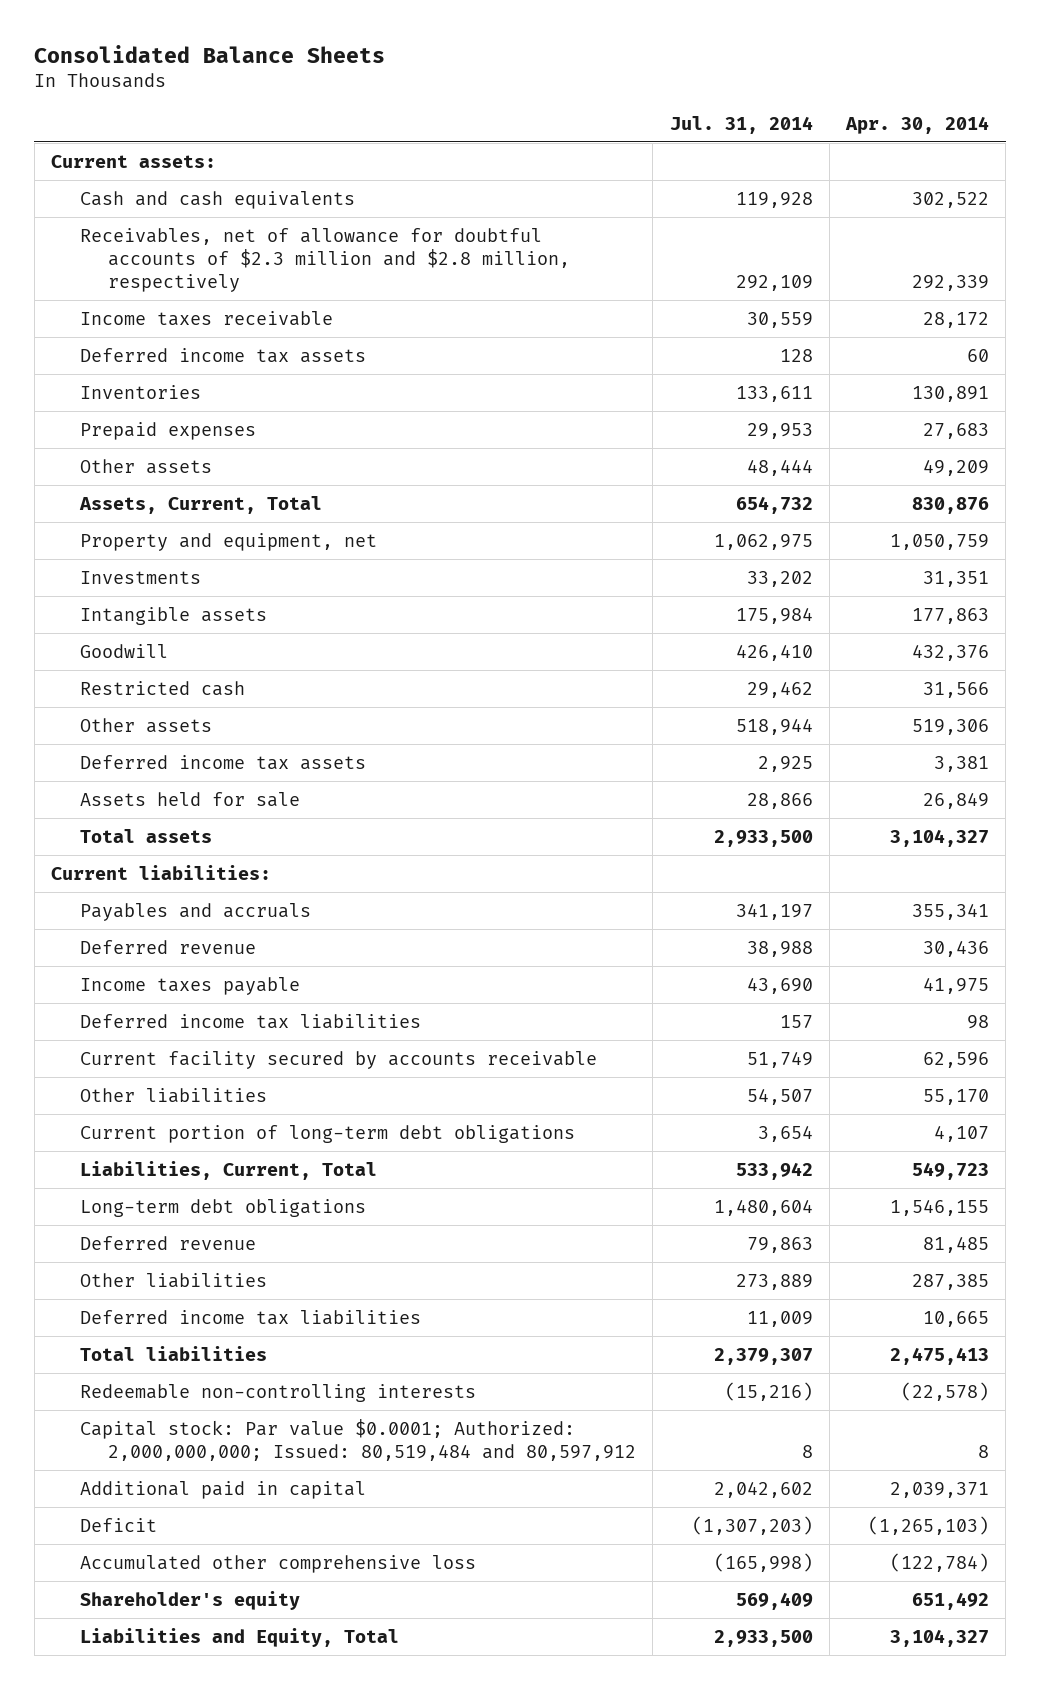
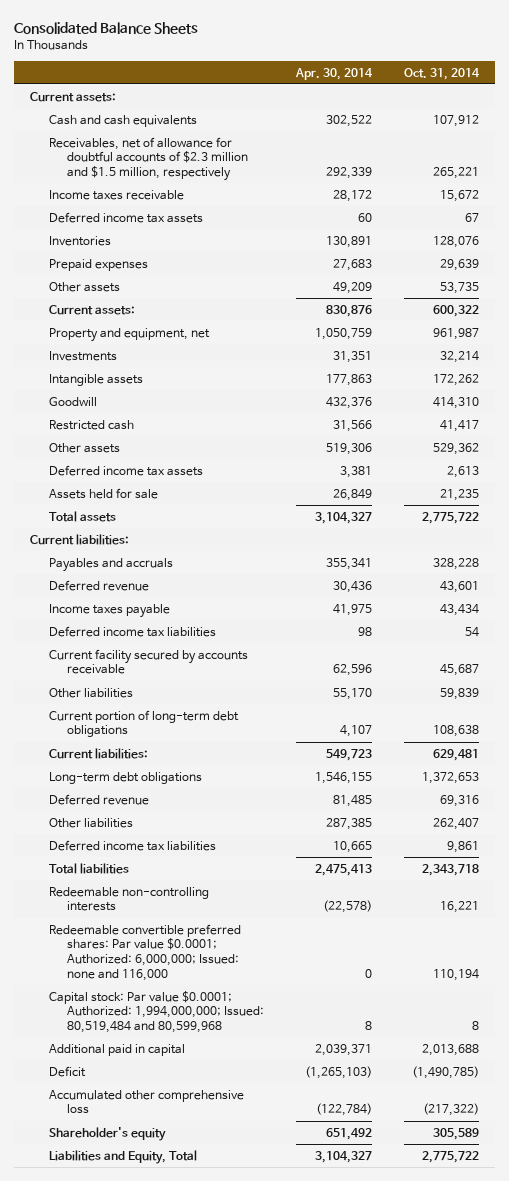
- | Jul. 31, 2014 | Apr. 30, 2014
+ | Apr. 30, 2014 | Oct. 31, 2014
- Receivables, net of allowance for doubtful accounts of $2.3 million and $2.8 million, respectively | 292,109 | 292,339
+ Receivables, net of allowance for doubtful accounts of $2.3 million and $1.5 million, respectively | 292,339 | 265,221
- Assets, Current, Total | 654,732 | 830,876
+ Current assets: | 830,876 | 600,322
- Liabilities, Current, Total | 533,942 | 549,723
+ Current liabilities: | 549,723 | 629,481
- Capital stock: Par value $0.0001; Authorized: 2,000,000,000; Issued: 80,519,484 and 80,597,912 | 8 | 8
+ Redeemable convertible preferred shares: Par value $0.0001; Authorized: 6,000,000; Issued: none and 116,000 | 0 | 110,194
+ Capital stock: Par value $0.0001; Authorized: 1,994,000,000; Issued: 80,519,484 and 80,599,968 | 8 | 8

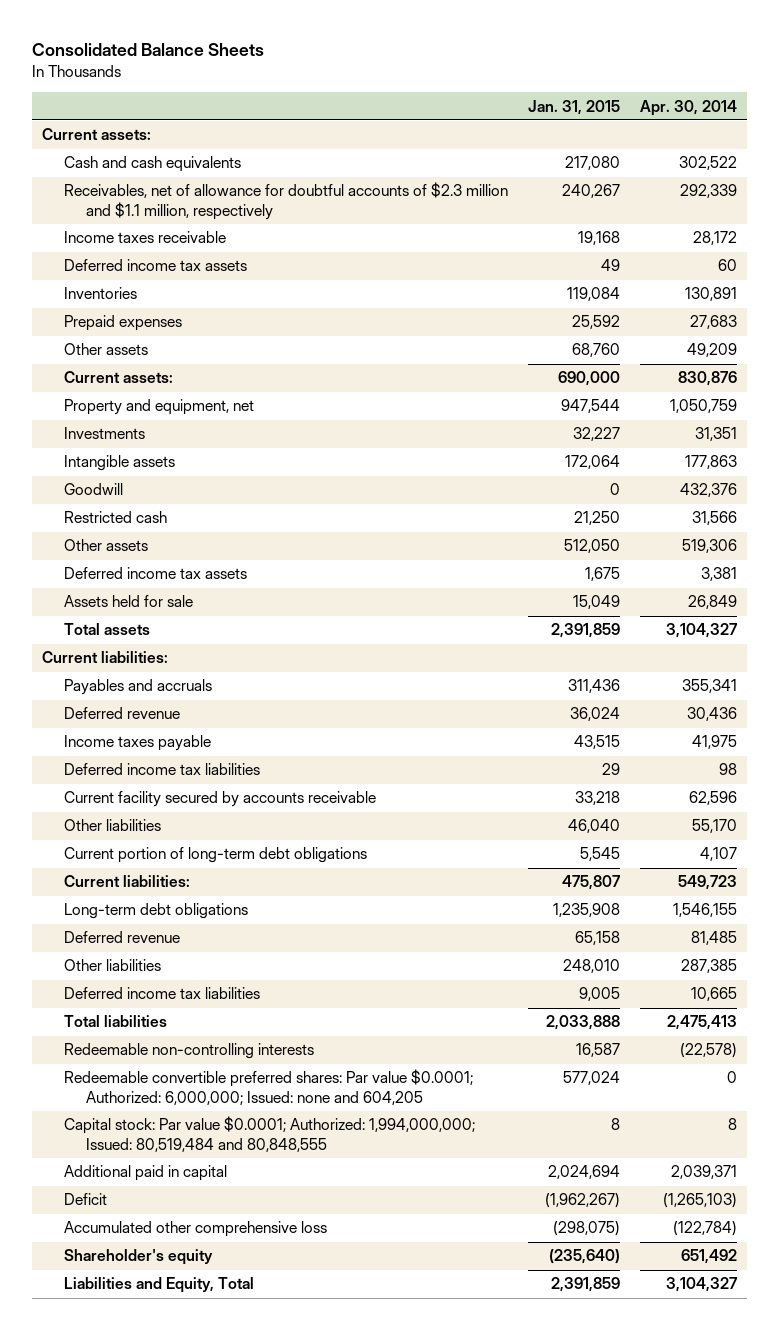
- | Apr. 30, 2014 | Oct. 31, 2014
+ | Jan. 31, 2015 | Apr. 30, 2014
- Receivables, net of allowance for doubtful accounts of $2.3 million and $1.5 million, respectively | 292,339 | 265,221
+ Receivables, net of allowance for doubtful accounts of $2.3 million and $1.1 million, respectively | 240,267 | 292,339
- Redeemable convertible preferred shares: Par value $0.0001; Authorized: 6,000,000; Issued: none and 116,000 | 0 | 110,194
- Capital stock: Par value $0.0001; Authorized: 1,994,000,000; Issued: 80,519,484 and 80,599,968 | 8 | 8
+ Redeemable convertible preferred shares: Par value $0.0001; Authorized: 6,000,000; Issued: none and 604,205 | 577,024 | 0
+ Capital stock: Par value $0.0001; Authorized: 1,994,000,000; Issued: 80,519,484 and 80,848,555 | 8 | 8

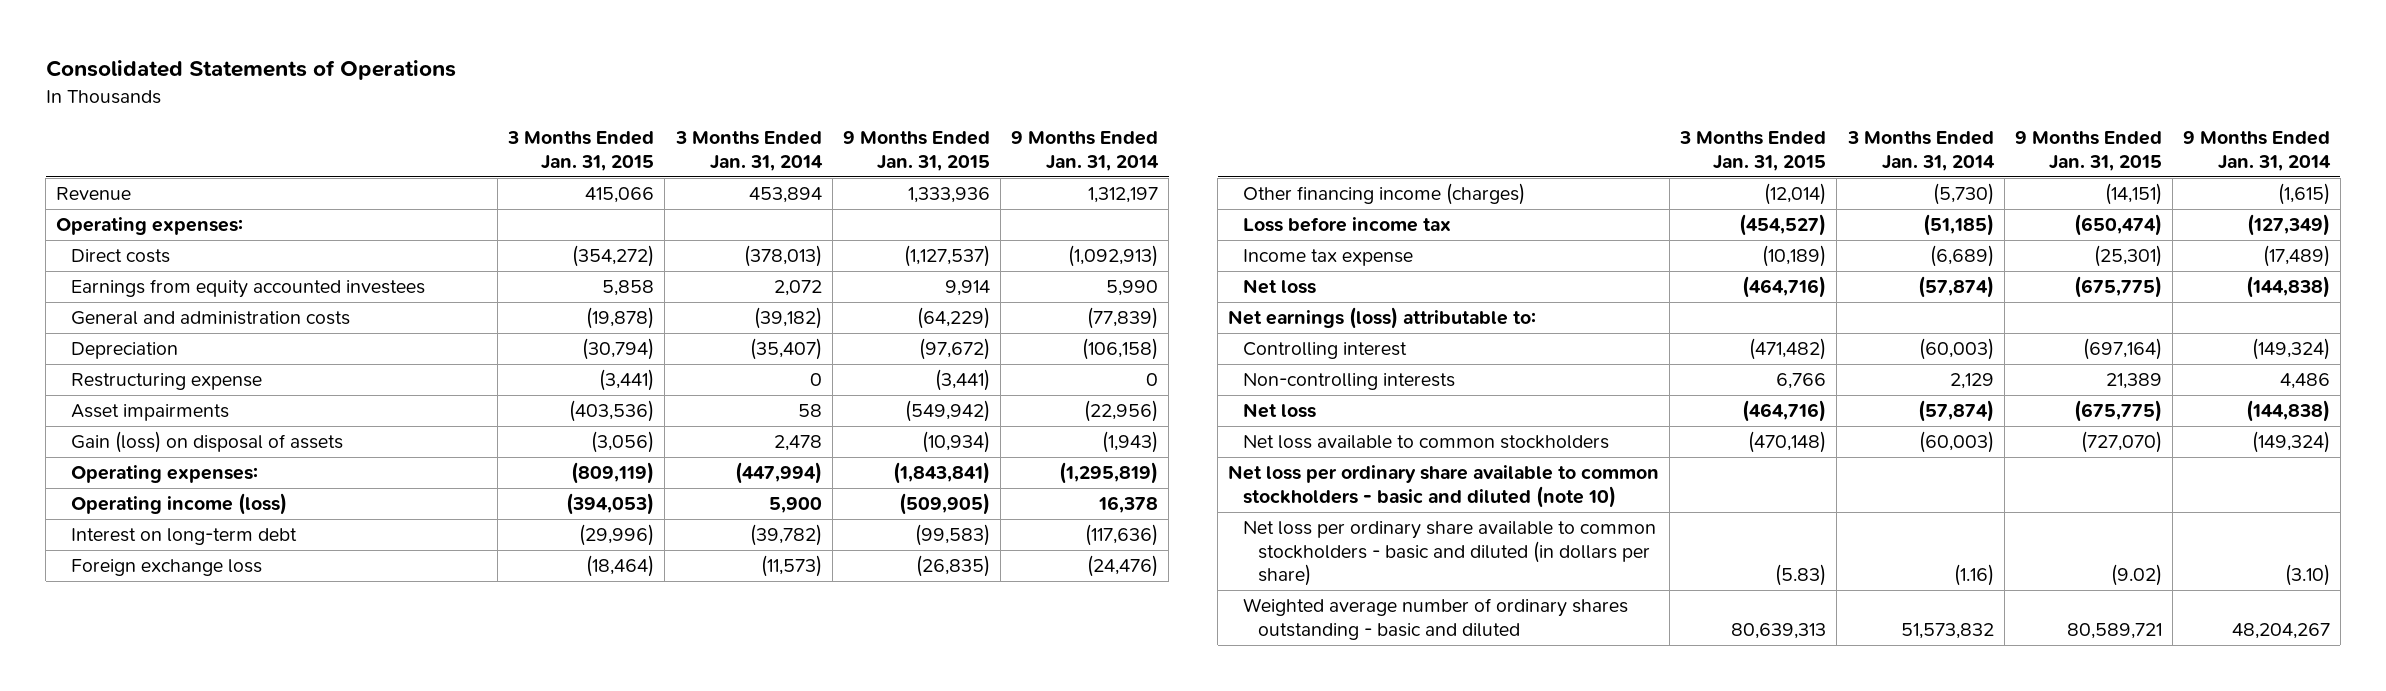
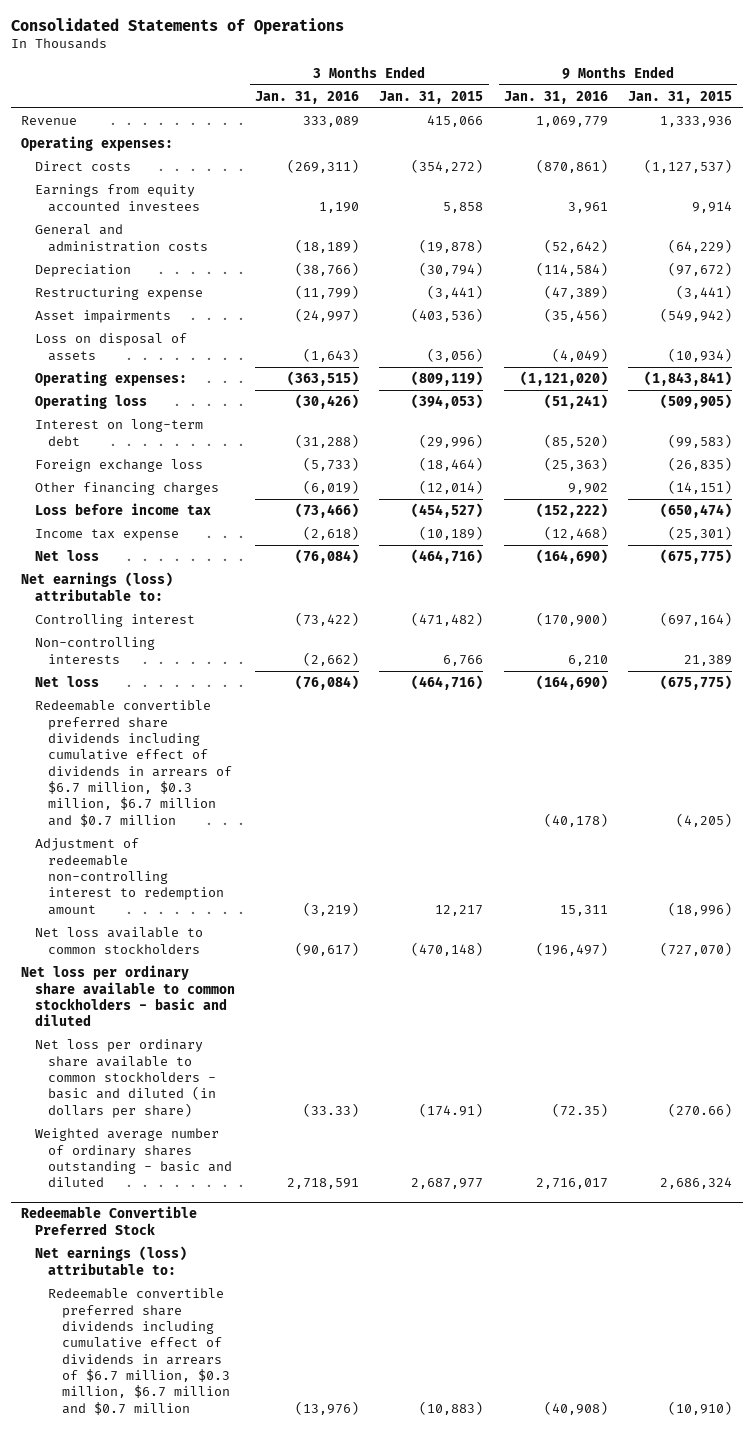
- | 3 Months Ended Jan. 31, 2015 | 3 Months Ended Jan. 31, 2014 | 9 Months Ended Jan. 31, 2015 | 9 Months Ended Jan. 31, 2014
+ | 3 Months Ended Jan. 31, 2016 | 3 Months Ended Jan. 31, 2015 | 9 Months Ended Jan. 31, 2016 | 9 Months Ended Jan. 31, 2015
- Gain (loss) on disposal of assets | (3,056) | 2,478 | (10,934) | (1,943)
+ Loss on disposal of assets | (1,643) | (3,056) | (4,049) | (10,934)
- Operating income (loss) | (394,053) | 5,900 | (509,905) | 16,378
+ Operating loss | (30,426) | (394,053) | (51,241) | (509,905)
- Other financing income (charges) | (12,014) | (5,730) | (14,151) | (1,615)
+ Other financing charges | (6,019) | (12,014) | 9,902 | (14,151)
+ Redeemable convertible preferred share dividends including cumulative effect of dividends in arrears of $6.7 million, $0.3 million, $6.7 million and $0.7 million | | | (40,178) | (4,205)
+ Adjustment of redeemable non-controlling interest to redemption amount | (3,219) | 12,217 | 15,311 | (18,996)
- Net loss per ordinary share available to common stockholders - basic and diluted (note 10)
- Net loss per ordinary share available to common stockholders - basic and diluted (in dollars per share) | (5.83) | (1.16) | (9.02) | (3.10)
- Weighted average number of ordinary shares outstanding - basic and diluted | 80,639,313 | 51,573,832 | 80,589,721 | 48,204,267
+ Net loss per ordinary share available to common stockholders - basic and diluted
+ Net loss per ordinary share available to common stockholders - basic and diluted (in dollars per share) | (33.33) | (174.91) | (72.35) | (270.66)
+ Weighted average number of ordinary shares outstanding - basic and diluted | 2,718,591 | 2,687,977 | 2,716,017 | 2,686,324
+ Redeemable Convertible Preferred Stock
+ Net earnings (loss) attributable to:
+ Redeemable convertible preferred share dividends including cumulative effect of dividends in arrears of $6.7 million, $0.3 million, $6.7 million and $0.7 million | (13,976) | (10,883) | (40,908) | (10,910)

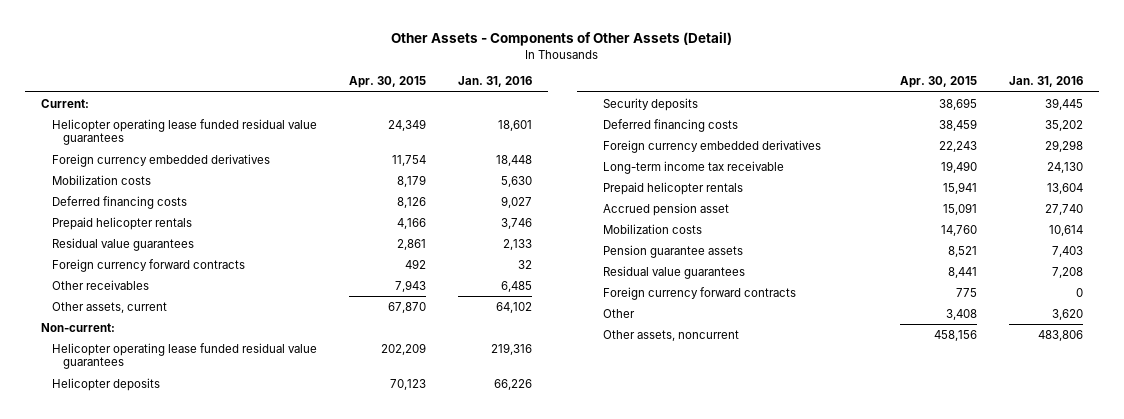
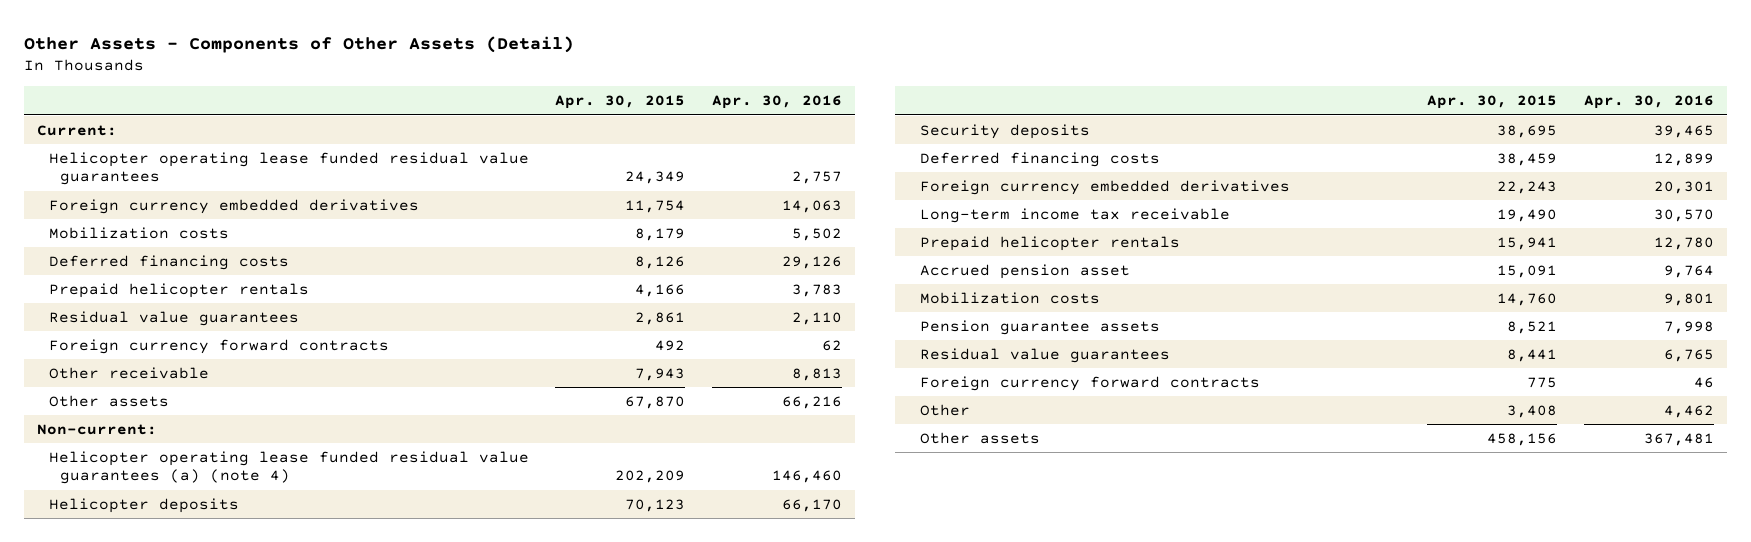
- | Apr. 30, 2015 | Jan. 31, 2016
+ | Apr. 30, 2015 | Apr. 30, 2016
- Other receivables | 7,943 | 6,485
- Other assets, current | 67,870 | 64,102
+ Other receivable | 7,943 | 8,813
+ Other assets | 67,870 | 66,216
- Helicopter operating lease funded residual value guarantees | 202,209 | 219,316
+ Helicopter operating lease funded residual value guarantees (a) (note 4) | 202,209 | 146,460
- Other assets, noncurrent | 458,156 | 483,806
+ Other assets | 458,156 | 367,481

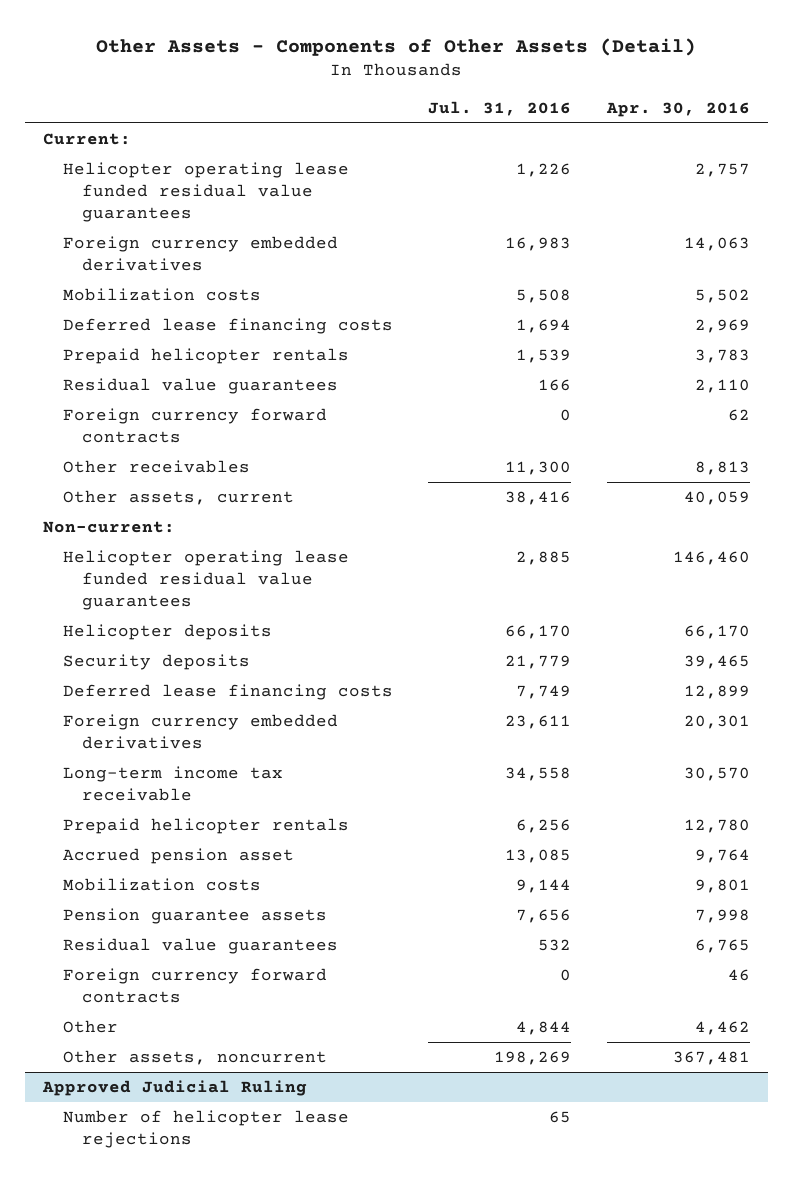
- | Apr. 30, 2015 | Apr. 30, 2016
+ | Jul. 31, 2016 | Apr. 30, 2016
- Deferred financing costs | 8,126 | 29,126
+ Deferred lease financing costs | 1,694 | 2,969
- Other receivable | 7,943 | 8,813
- Other assets | 67,870 | 66,216
+ Other receivables | 11,300 | 8,813
+ Other assets, current | 38,416 | 40,059
- Helicopter operating lease funded residual value guarantees (a) (note 4) | 202,209 | 146,460
+ Helicopter operating lease funded residual value guarantees | 2,885 | 146,460
- Deferred financing costs | 38,459 | 12,899
+ Deferred lease financing costs | 7,749 | 12,899
- Other assets | 458,156 | 367,481
+ Other assets, noncurrent | 198,269 | 367,481
+ Approved Judicial Ruling
+ Number of helicopter lease rejections | 65 |

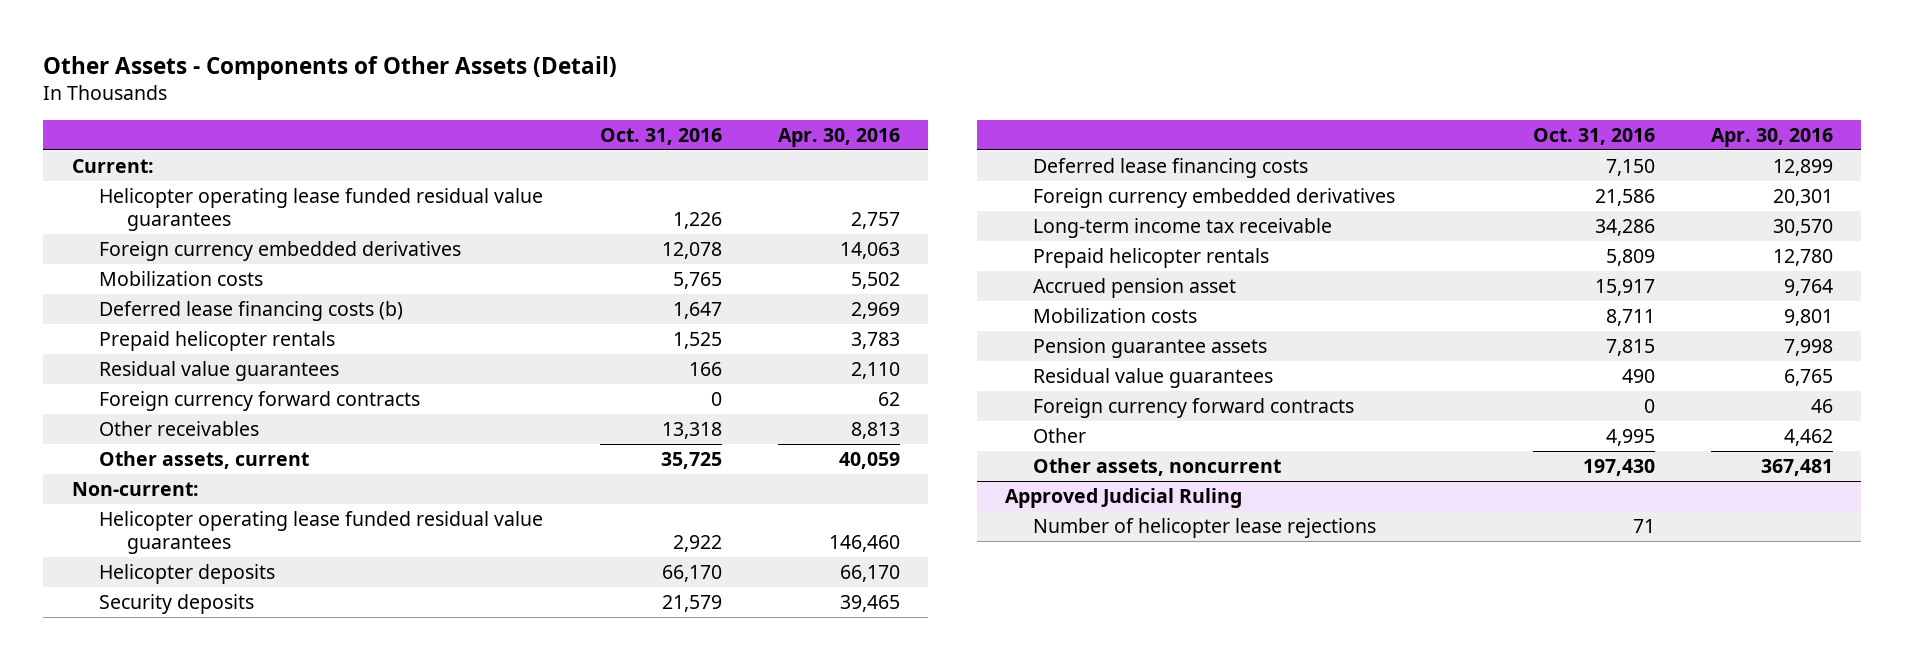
- | Jul. 31, 2016 | Apr. 30, 2016
+ | Oct. 31, 2016 | Apr. 30, 2016
- Deferred lease financing costs | 1,694 | 2,969
+ Deferred lease financing costs (b) | 1,647 | 2,969

